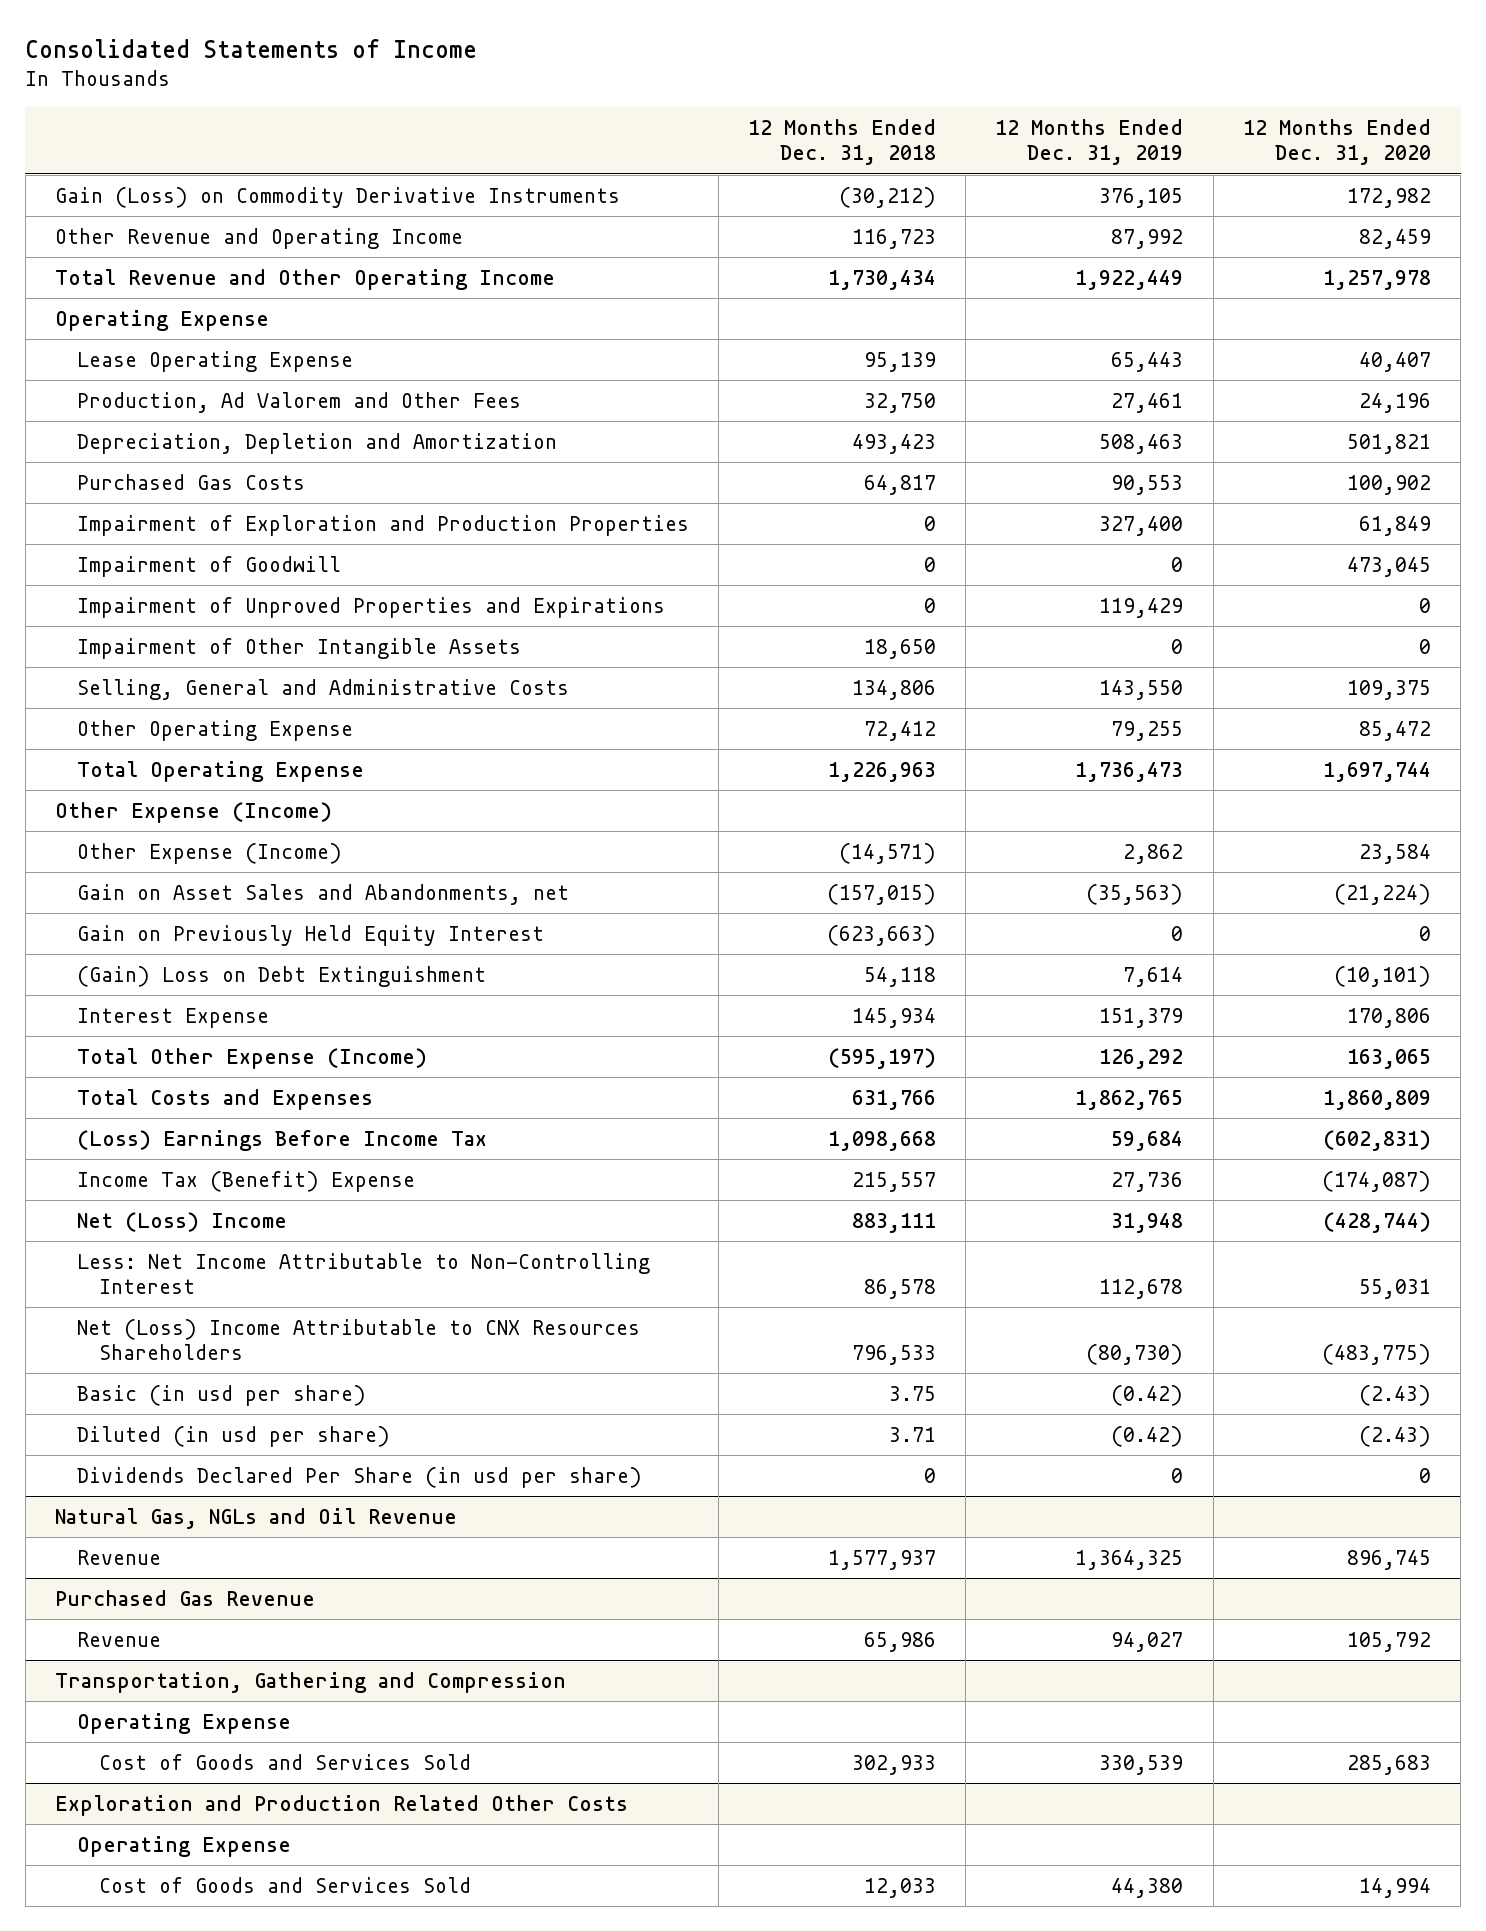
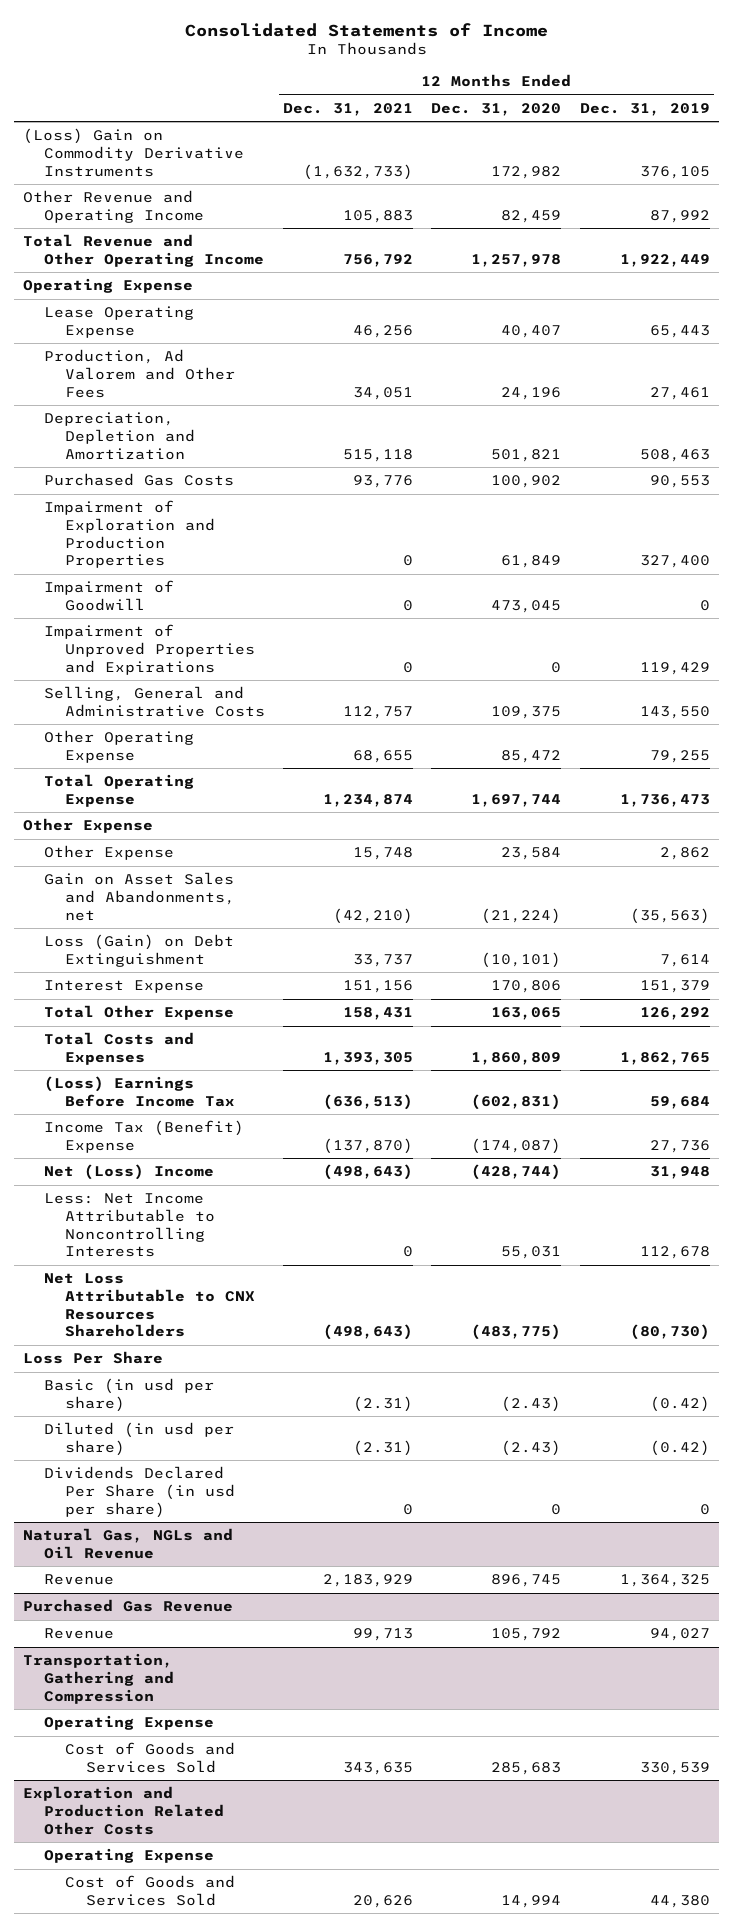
- | 12 Months Ended Dec. 31, 2018 | 12 Months Ended Dec. 31, 2019 | 12 Months Ended Dec. 31, 2020
+ | 12 Months Ended Dec. 31, 2021 | 12 Months Ended Dec. 31, 2020 | 12 Months Ended Dec. 31, 2019
- Gain (Loss) on Commodity Derivative Instruments | (30,212) | 376,105 | 172,982
+ (Loss) Gain on Commodity Derivative Instruments | (1,632,733) | 172,982 | 376,105
- Impairment of Other Intangible Assets | 18,650 | 0 | 0
- Other Expense (Income)
- Other Expense (Income) | (14,571) | 2,862 | 23,584
+ Other Expense
+ Other Expense | 15,748 | 23,584 | 2,862
- Gain on Previously Held Equity Interest | (623,663) | 0 | 0
- (Gain) Loss on Debt Extinguishment | 54,118 | 7,614 | (10,101)
+ Loss (Gain) on Debt Extinguishment | 33,737 | (10,101) | 7,614
- Total Other Expense (Income) | (595,197) | 126,292 | 163,065
+ Total Other Expense | 158,431 | 163,065 | 126,292
- Less: Net Income Attributable to Non-Controlling Interest | 86,578 | 112,678 | 55,031
- Net (Loss) Income Attributable to CNX Resources Shareholders | 796,533 | (80,730) | (483,775)
+ Less: Net Income Attributable to Noncontrolling Interests | 0 | 55,031 | 112,678
+ Net Loss Attributable to CNX Resources Shareholders | (498,643) | (483,775) | (80,730)
+ Loss Per Share

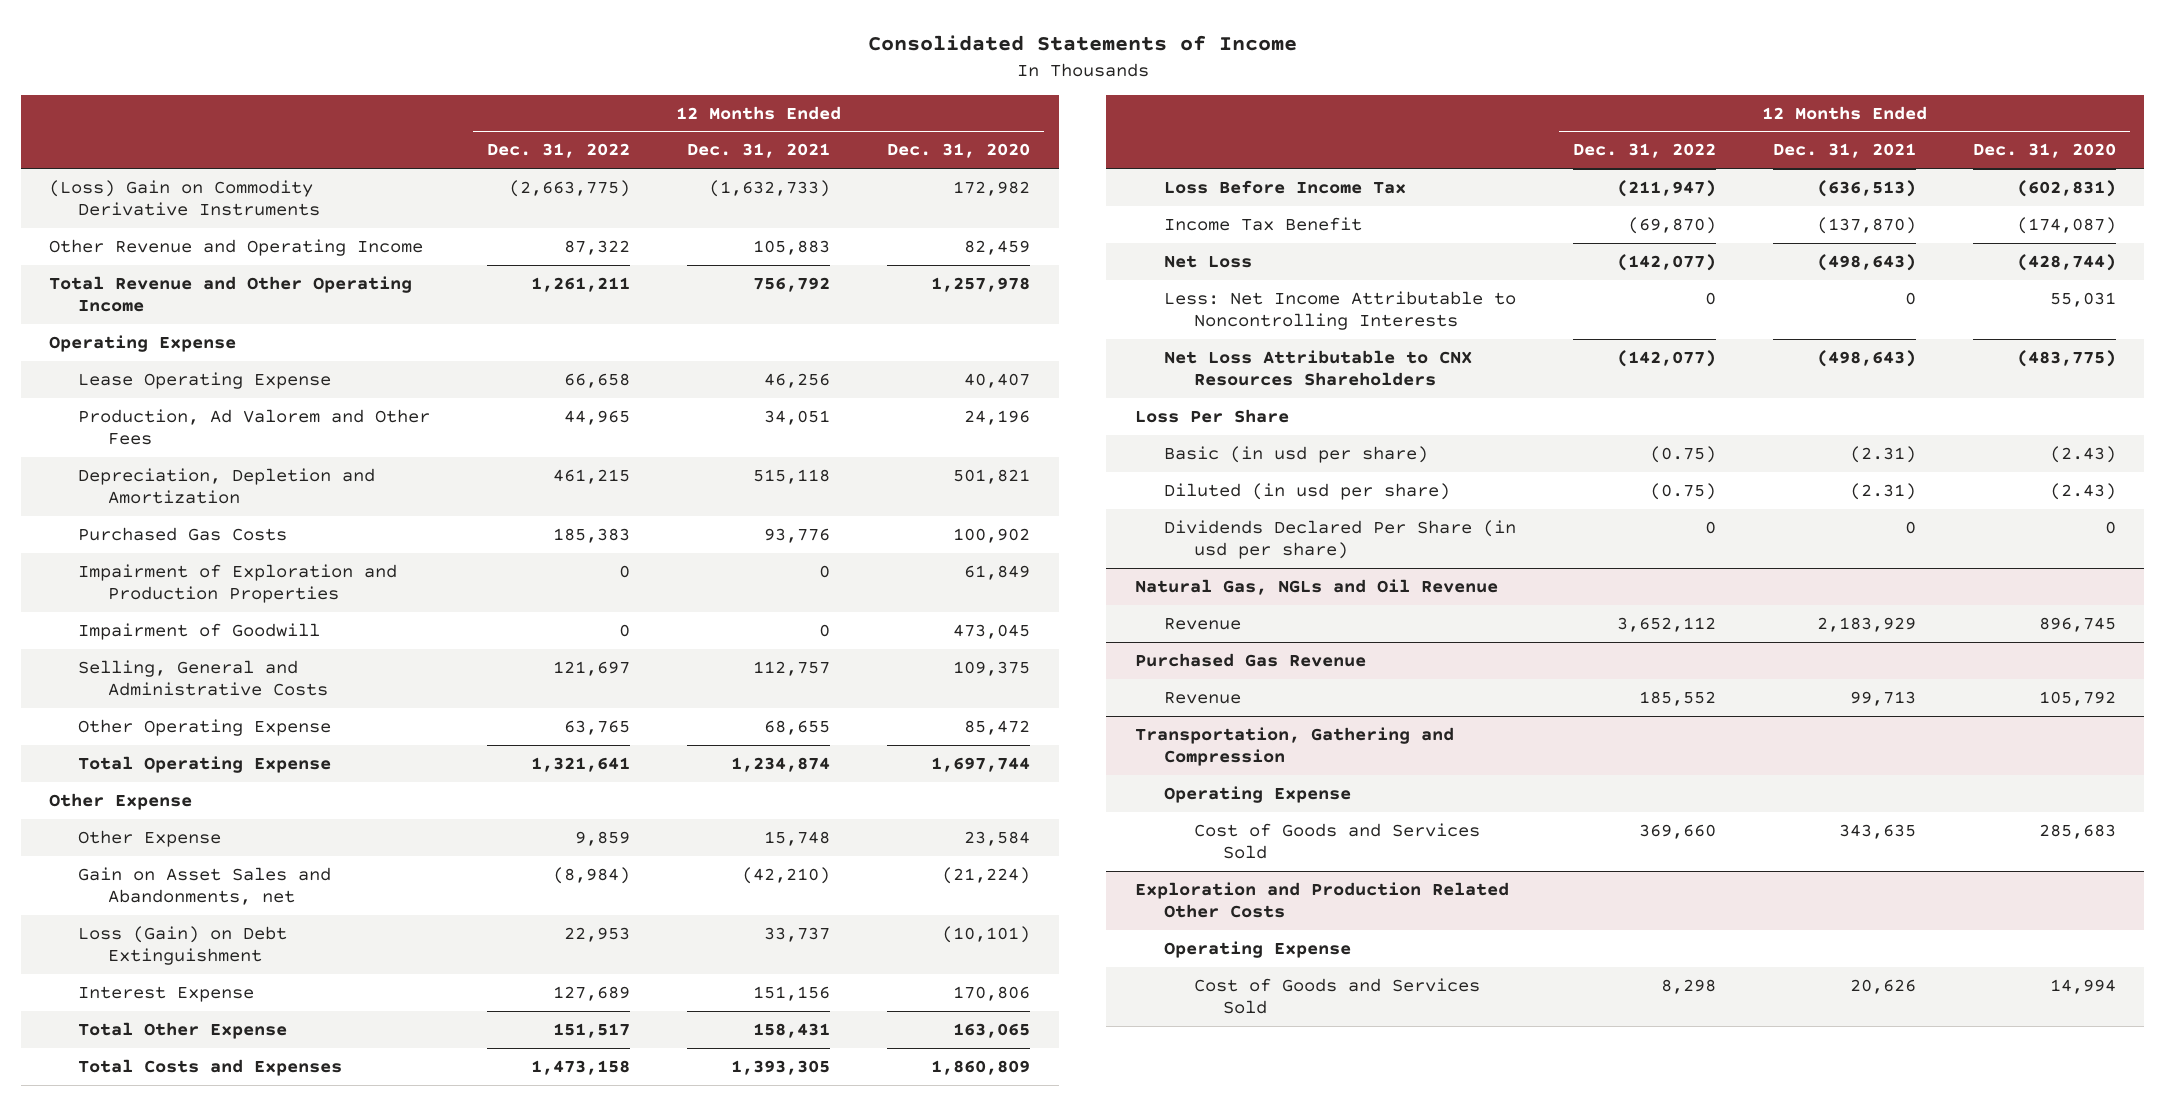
- | 12 Months Ended Dec. 31, 2021 | 12 Months Ended Dec. 31, 2020 | 12 Months Ended Dec. 31, 2019
+ | 12 Months Ended Dec. 31, 2022 | 12 Months Ended Dec. 31, 2021 | 12 Months Ended Dec. 31, 2020
- Impairment of Unproved Properties and Expirations | 0 | 0 | 119,429
- (Loss) Earnings Before Income Tax | (636,513) | (602,831) | 59,684
- Income Tax (Benefit) Expense | (137,870) | (174,087) | 27,736
- Net (Loss) Income | (498,643) | (428,744) | 31,948
+ Loss Before Income Tax | (211,947) | (636,513) | (602,831)
+ Income Tax Benefit | (69,870) | (137,870) | (174,087)
+ Net Loss | (142,077) | (498,643) | (428,744)

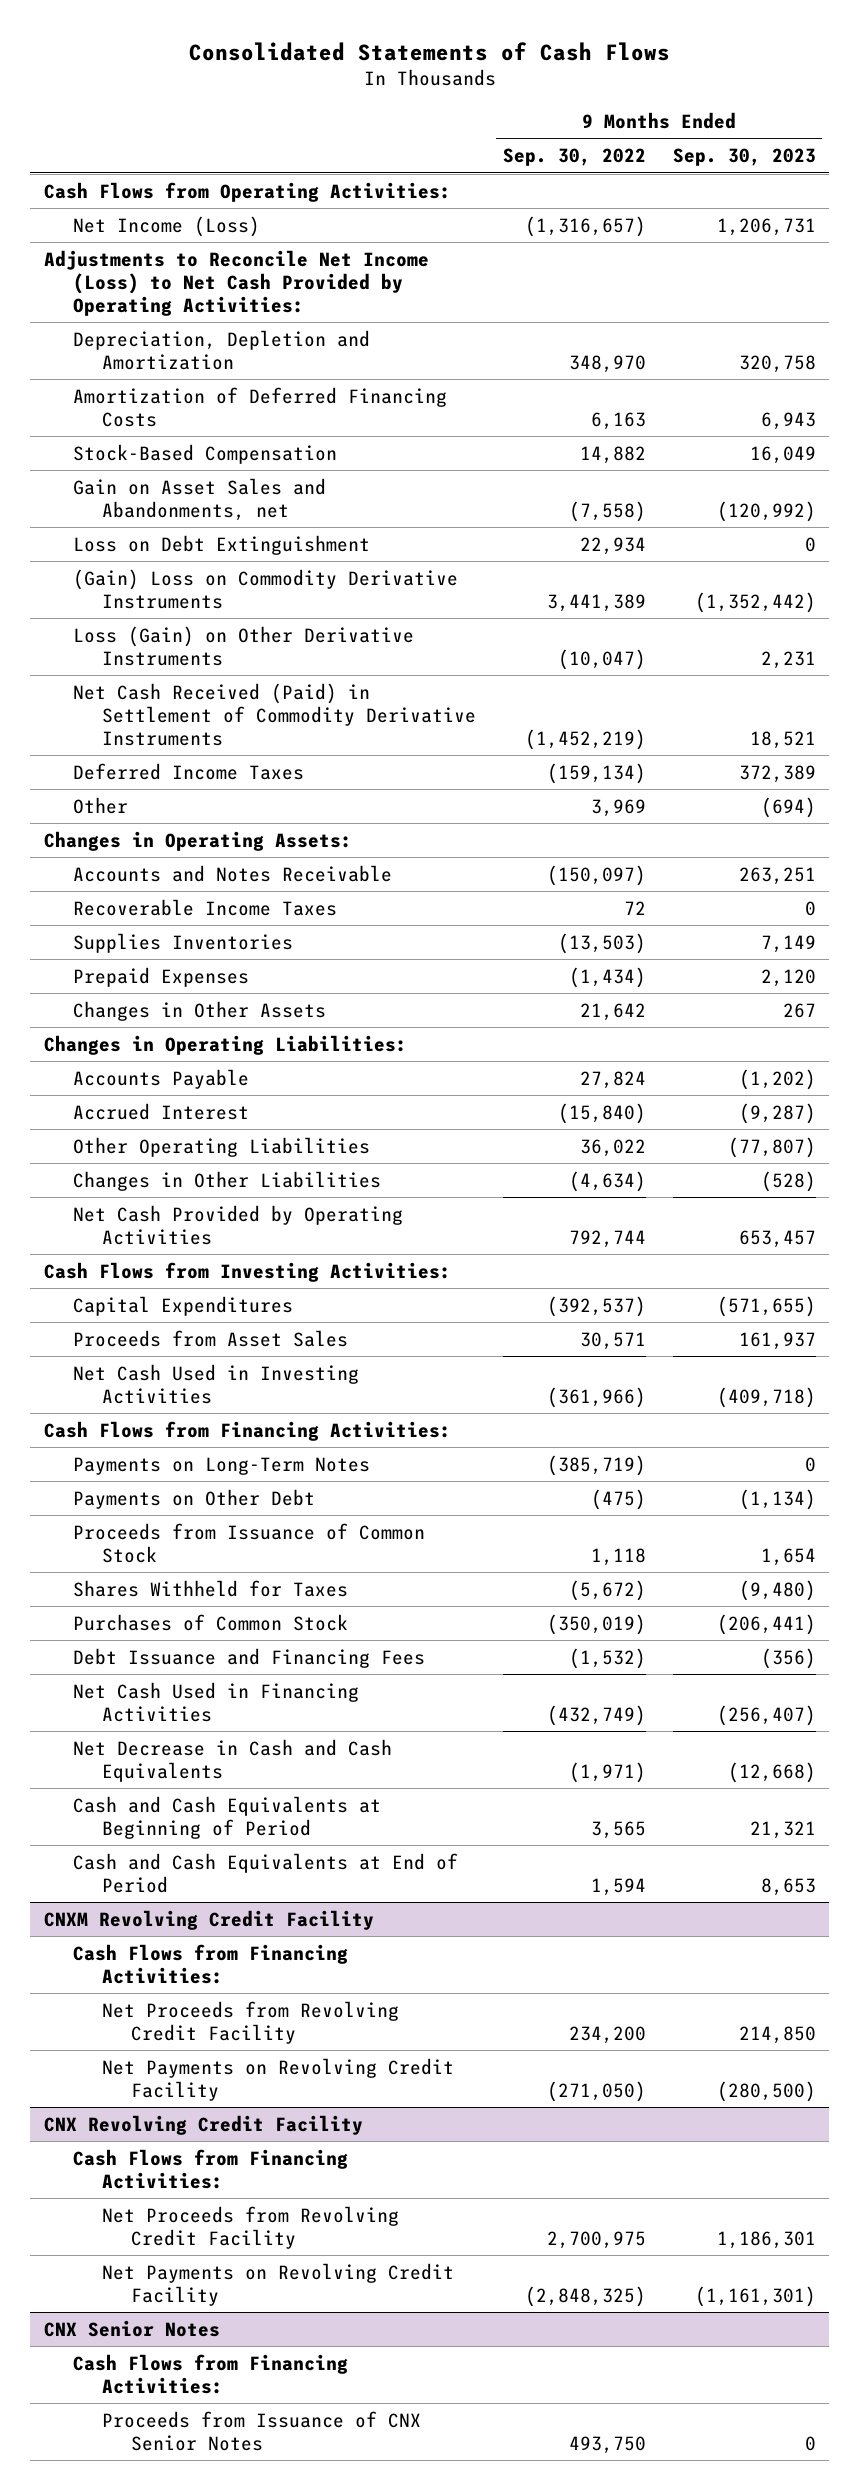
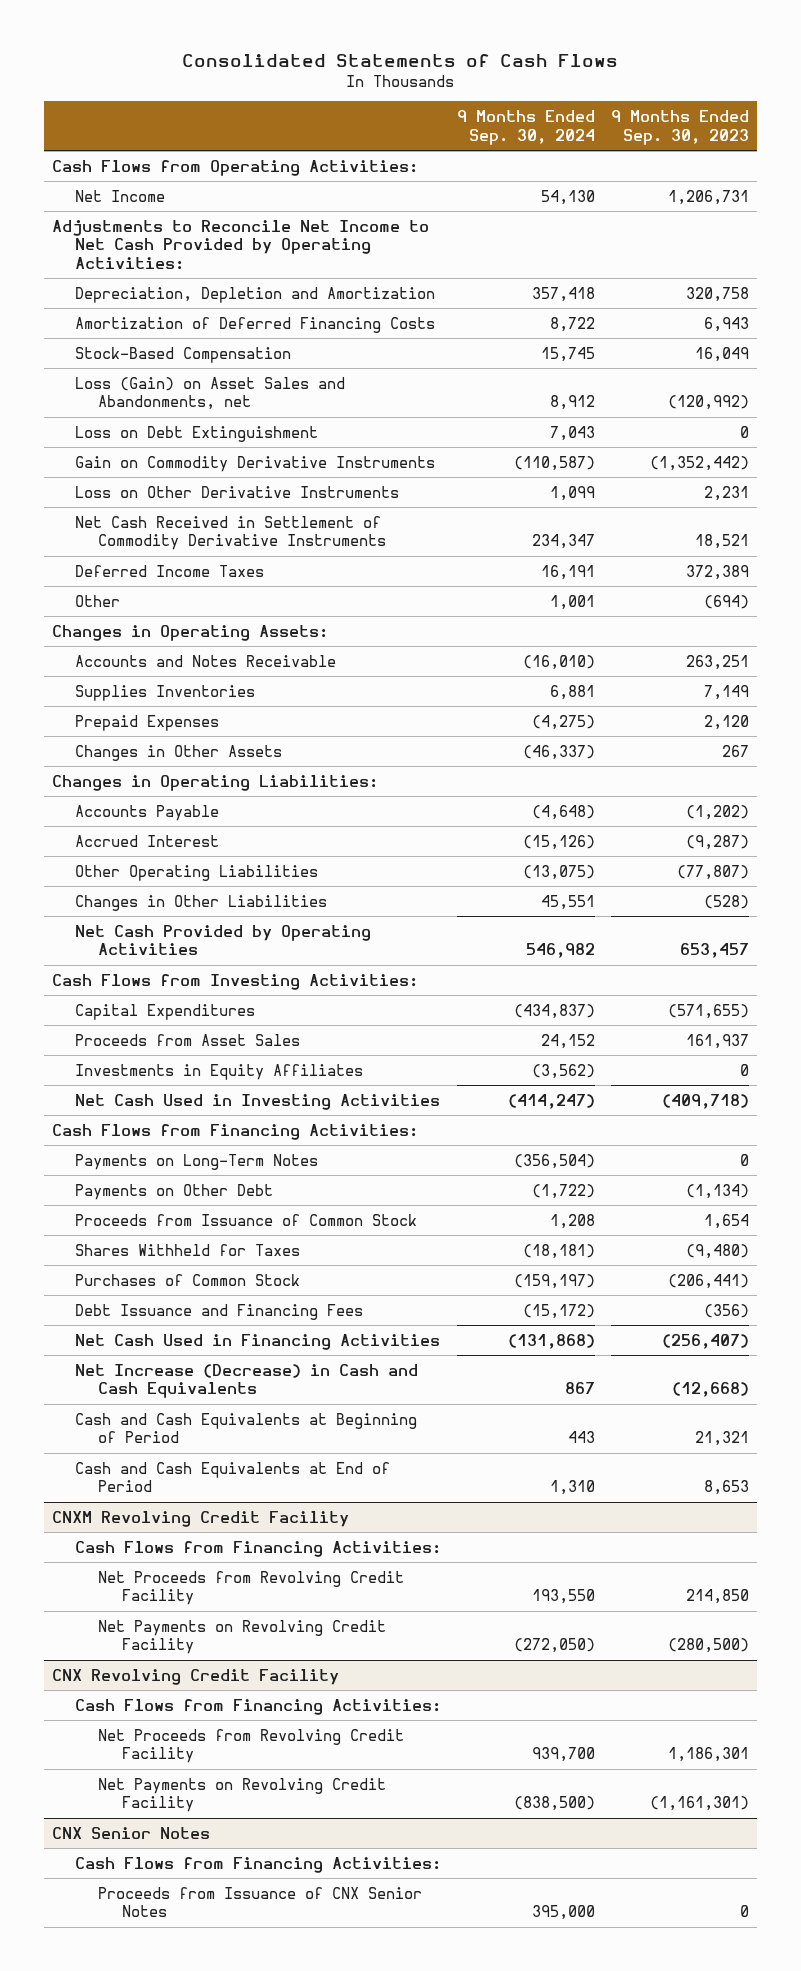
- | 9 Months Ended Sep. 30, 2022 | 9 Months Ended Sep. 30, 2023
+ | 9 Months Ended Sep. 30, 2024 | 9 Months Ended Sep. 30, 2023
- Net Income (Loss) | (1,316,657) | 1,206,731
- Adjustments to Reconcile Net Income (Loss) to Net Cash Provided by Operating Activities:
+ Net Income | 54,130 | 1,206,731
+ Adjustments to Reconcile Net Income to Net Cash Provided by Operating Activities:
- Gain on Asset Sales and Abandonments, net | (7,558) | (120,992)
+ Loss (Gain) on Asset Sales and Abandonments, net | 8,912 | (120,992)
- (Gain) Loss on Commodity Derivative Instruments | 3,441,389 | (1,352,442)
- Loss (Gain) on Other Derivative Instruments | (10,047) | 2,231
- Net Cash Received (Paid) in Settlement of Commodity Derivative Instruments | (1,452,219) | 18,521
+ Gain on Commodity Derivative Instruments | (110,587) | (1,352,442)
+ Loss on Other Derivative Instruments | 1,099 | 2,231
+ Net Cash Received in Settlement of Commodity Derivative Instruments | 234,347 | 18,521
- Recoverable Income Taxes | 72 | 0
+ Investments in Equity Affiliates | (3,562) | 0
- Net Decrease in Cash and Cash Equivalents | (1,971) | (12,668)
+ Net Increase (Decrease) in Cash and Cash Equivalents | 867 | (12,668)

